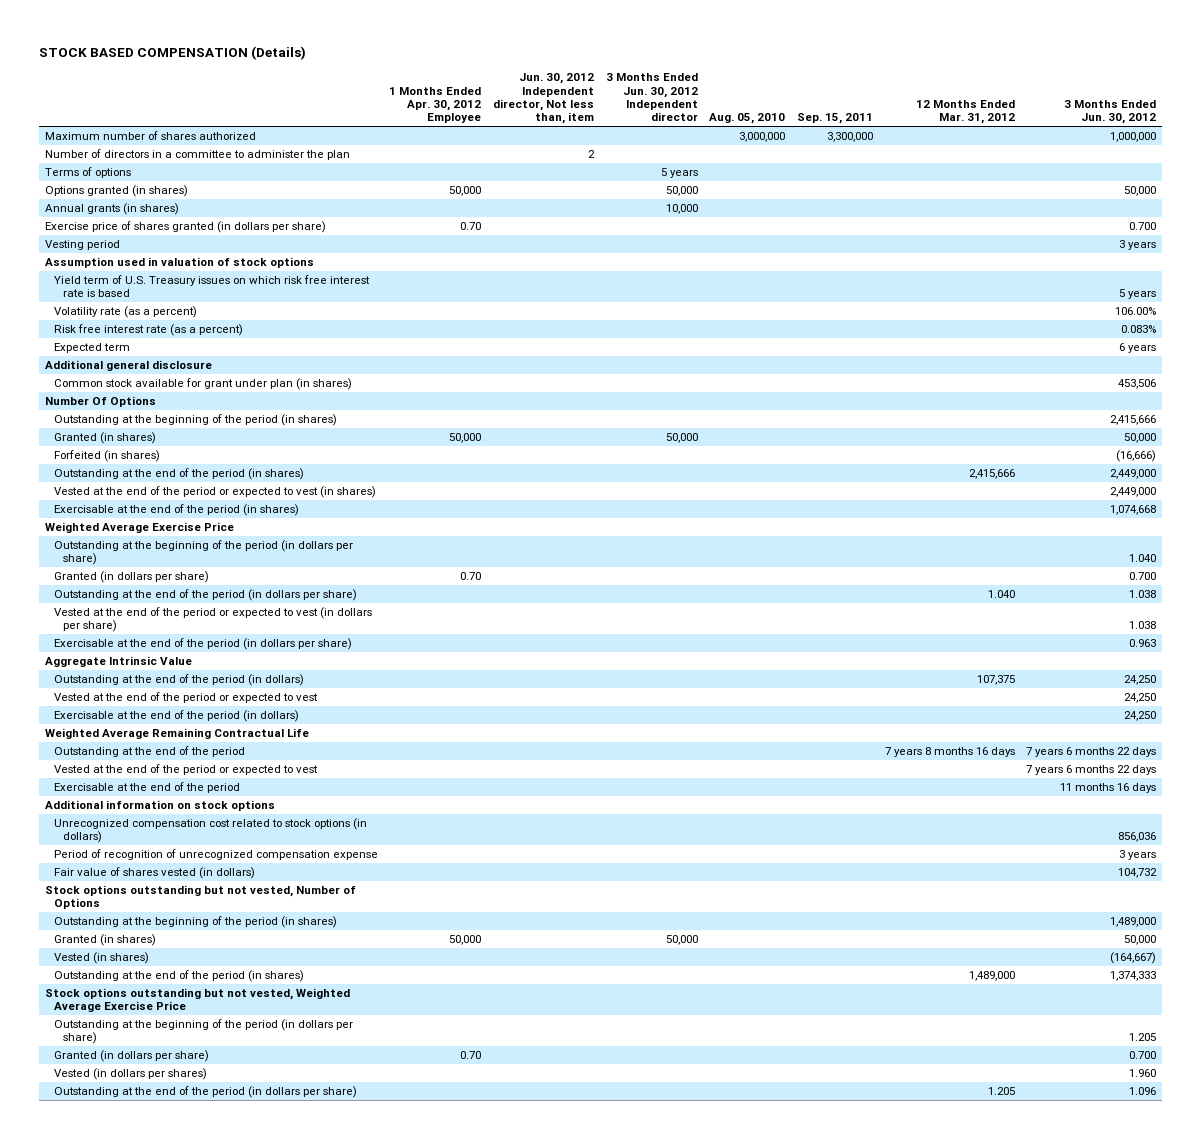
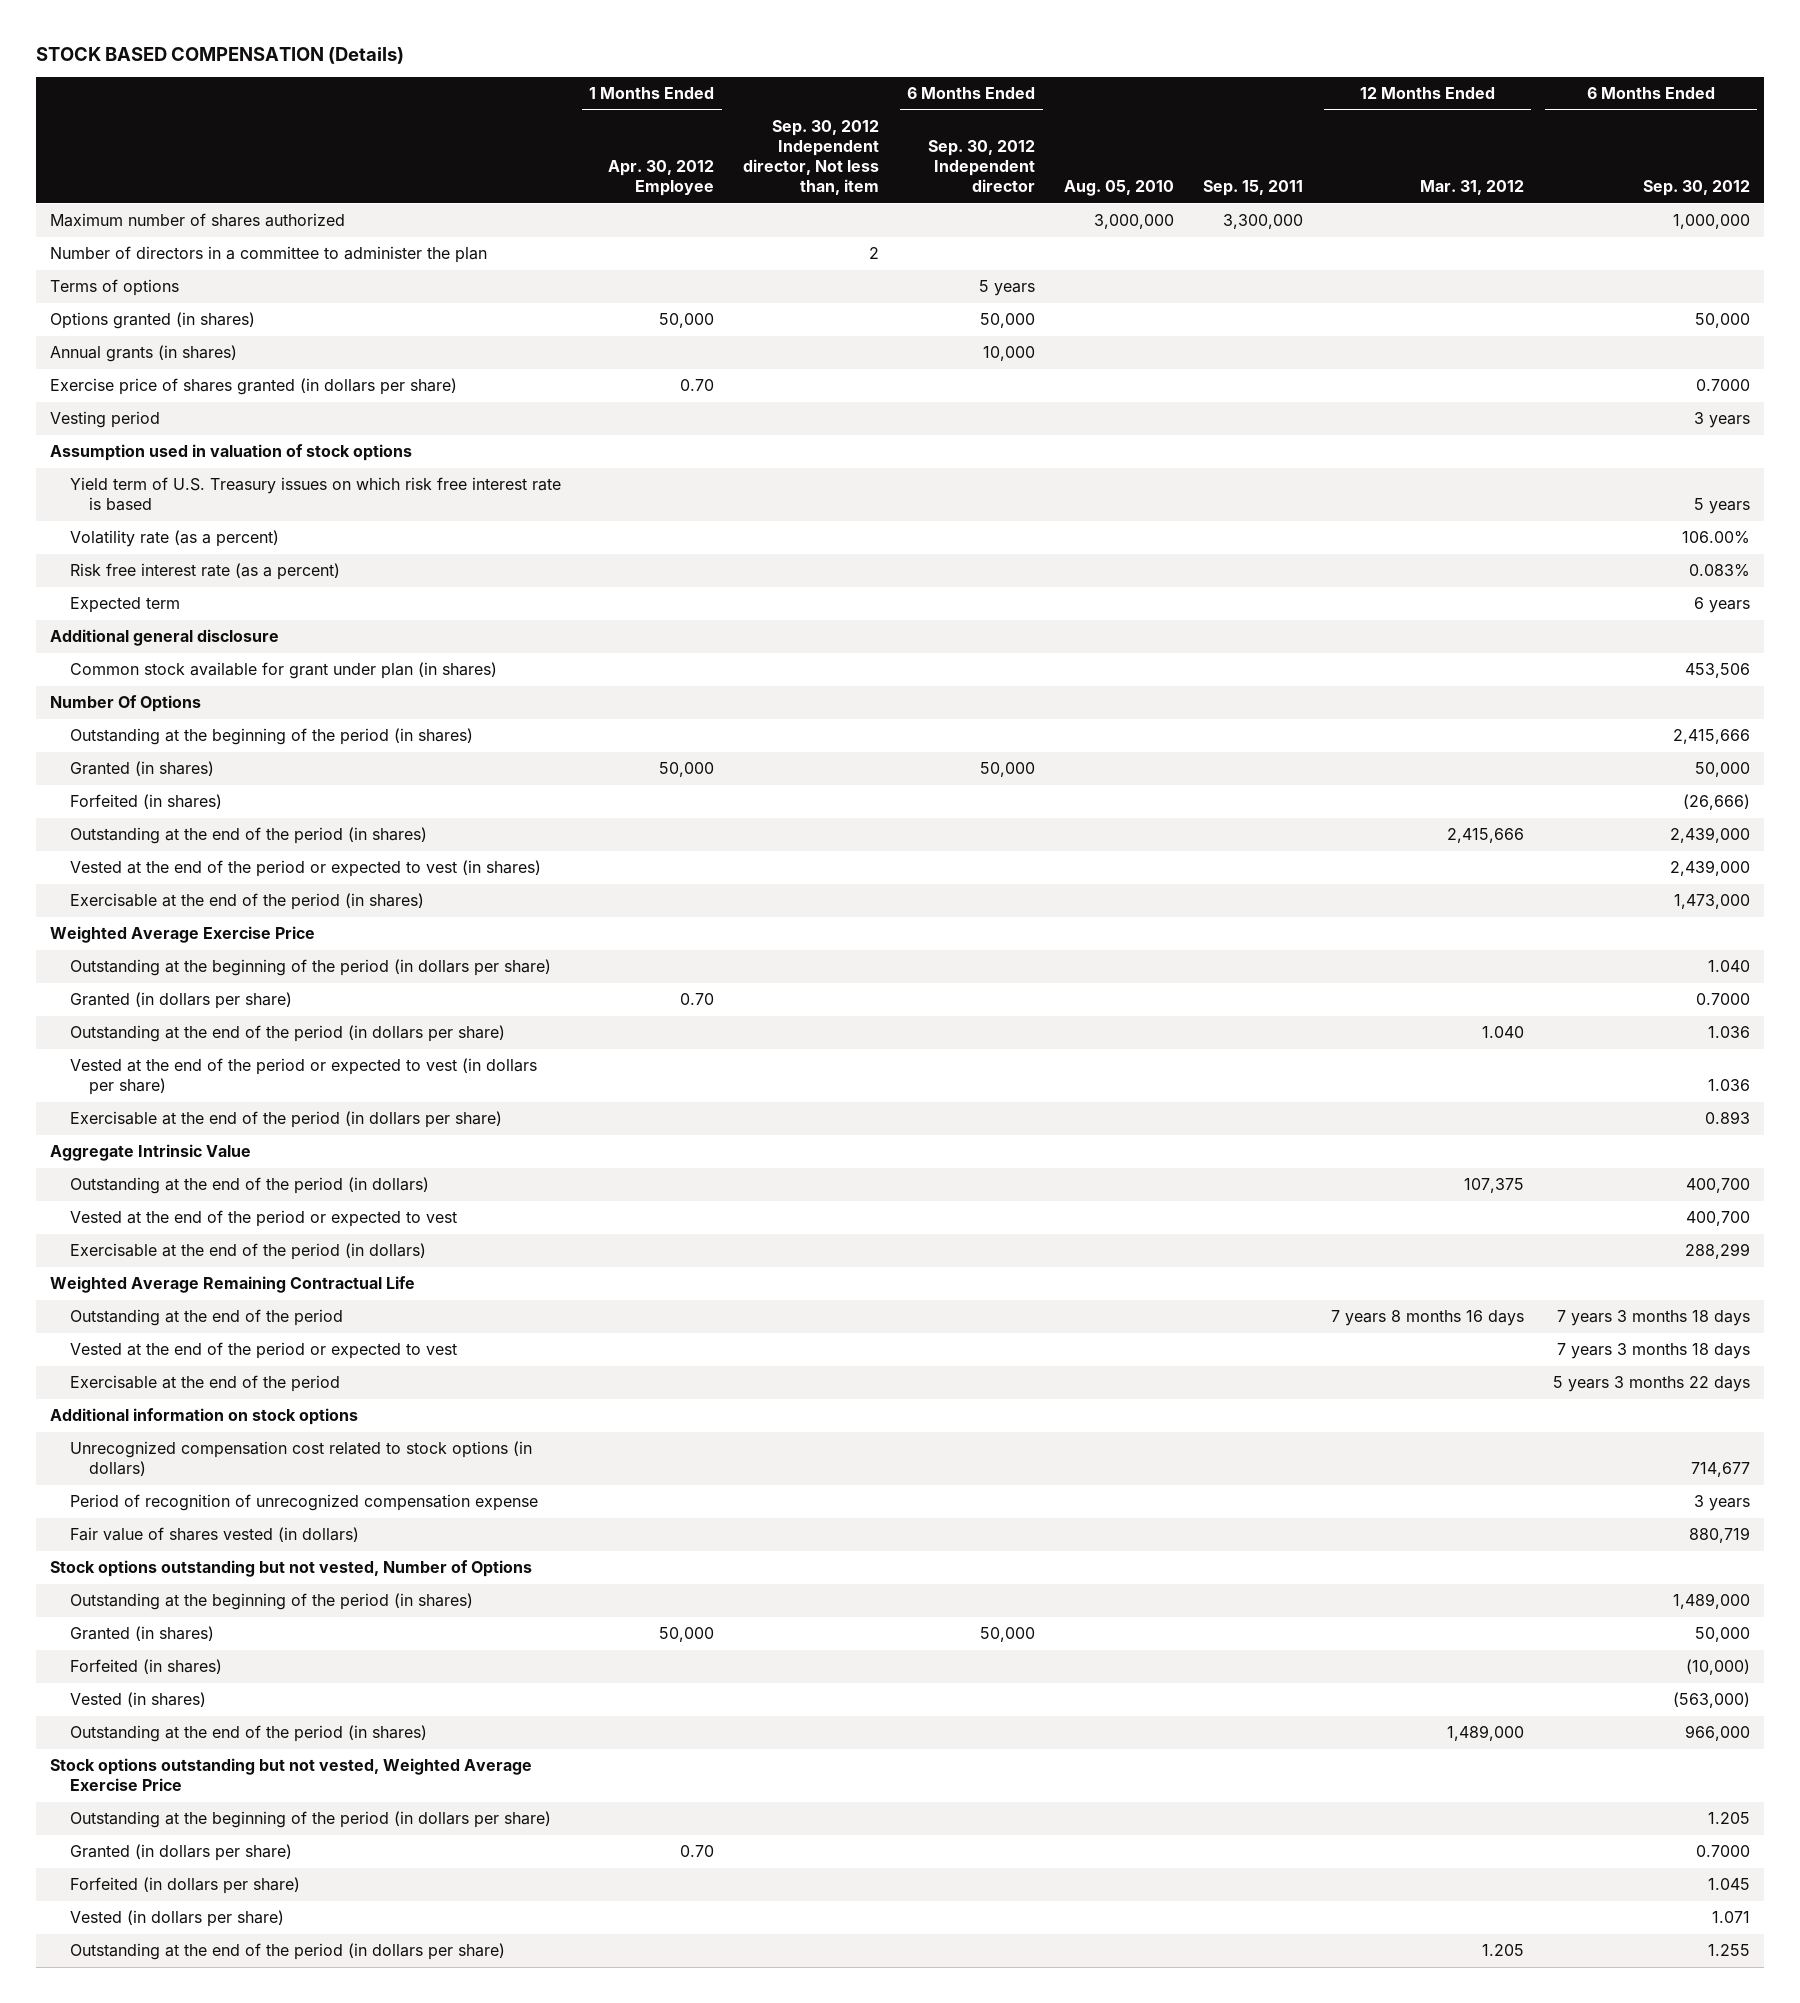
- | 1 Months Ended Apr. 30, 2012 Employee | Jun. 30, 2012 Independent director, Not less than, item | 3 Months Ended Jun. 30, 2012 Independent director | Aug. 05, 2010 | Sep. 15, 2011 | 12 Months Ended Mar. 31, 2012 | 3 Months Ended Jun. 30, 2012
+ | 1 Months Ended Apr. 30, 2012 Employee | Sep. 30, 2012 Independent director, Not less than, item | 6 Months Ended Sep. 30, 2012 Independent director | Aug. 05, 2010 | Sep. 15, 2011 | 12 Months Ended Mar. 31, 2012 | 6 Months Ended Sep. 30, 2012
+ Forfeited (in shares) | | | | | | | (10,000)
- Vested (in dollars per shares) | | | | | | | 1.960
+ Forfeited (in dollars per share) | | | | | | | 1.045
+ Vested (in dollars per share) | | | | | | | 1.071

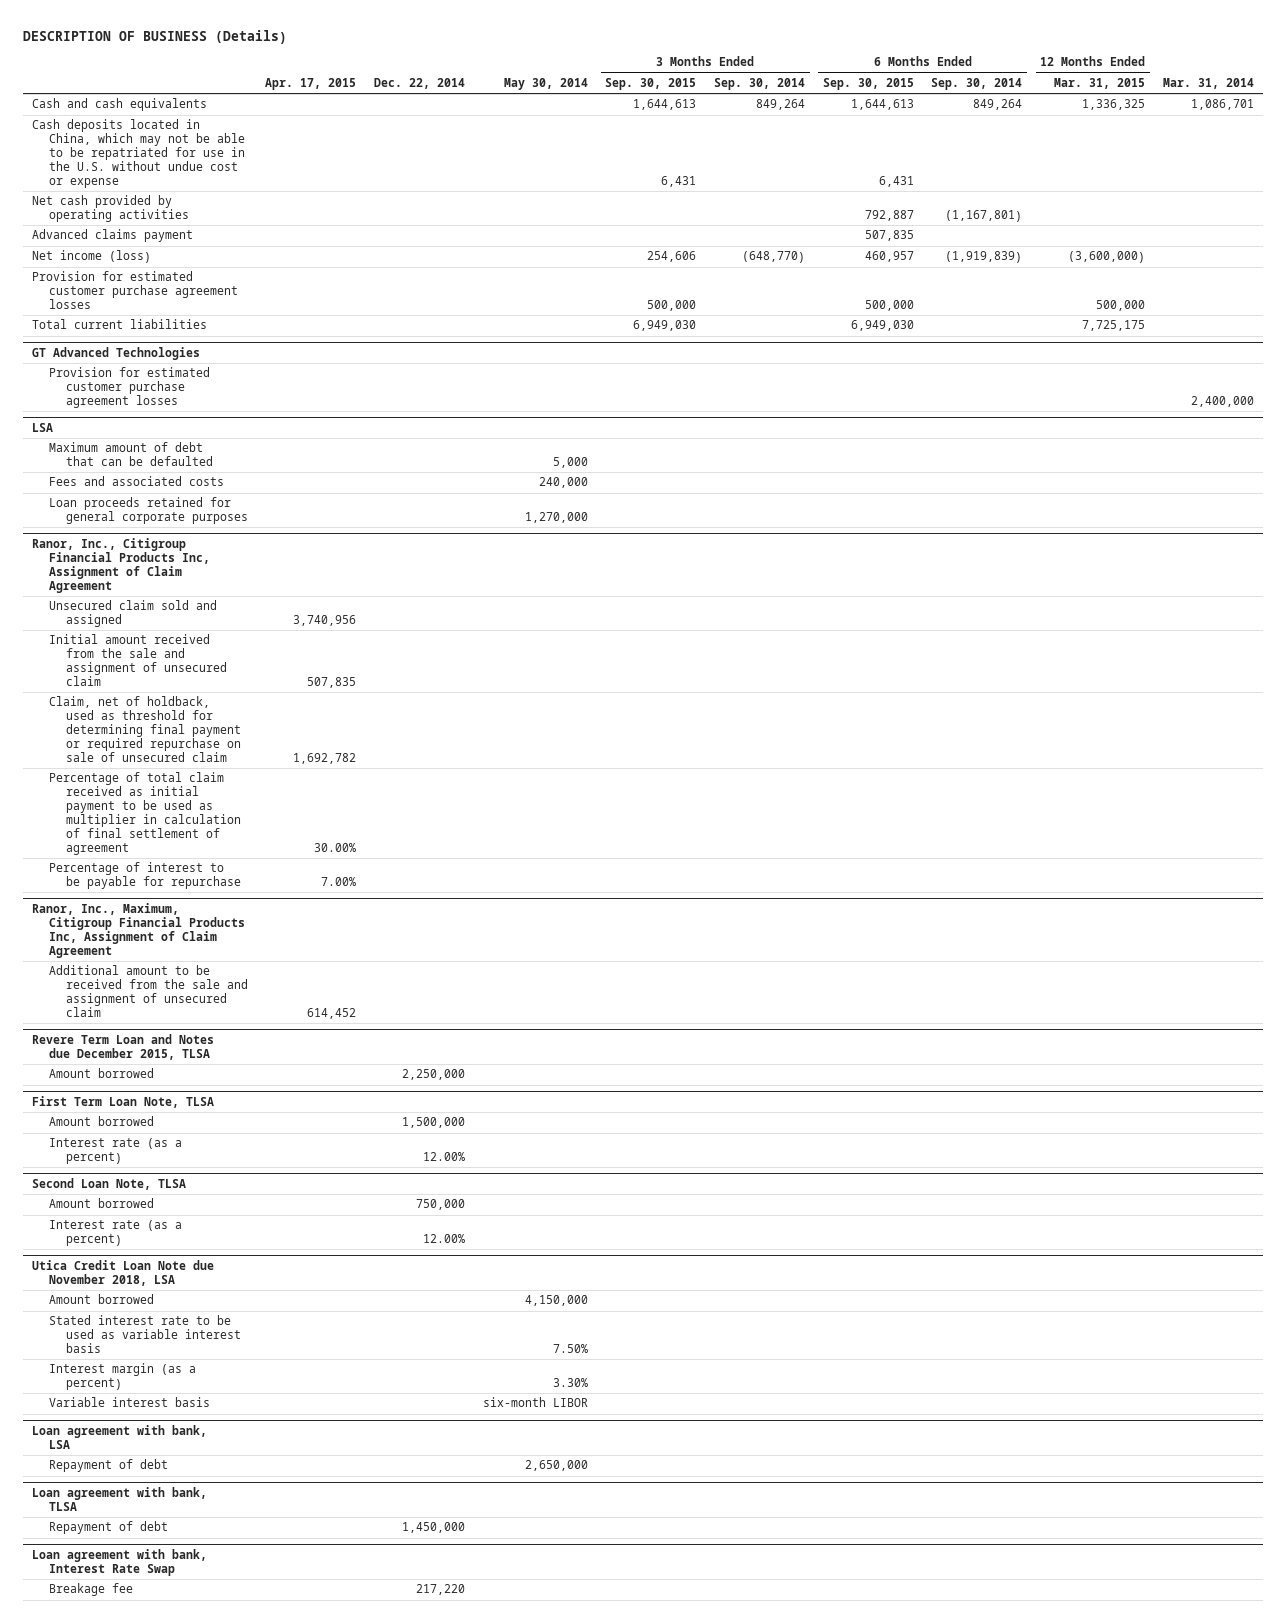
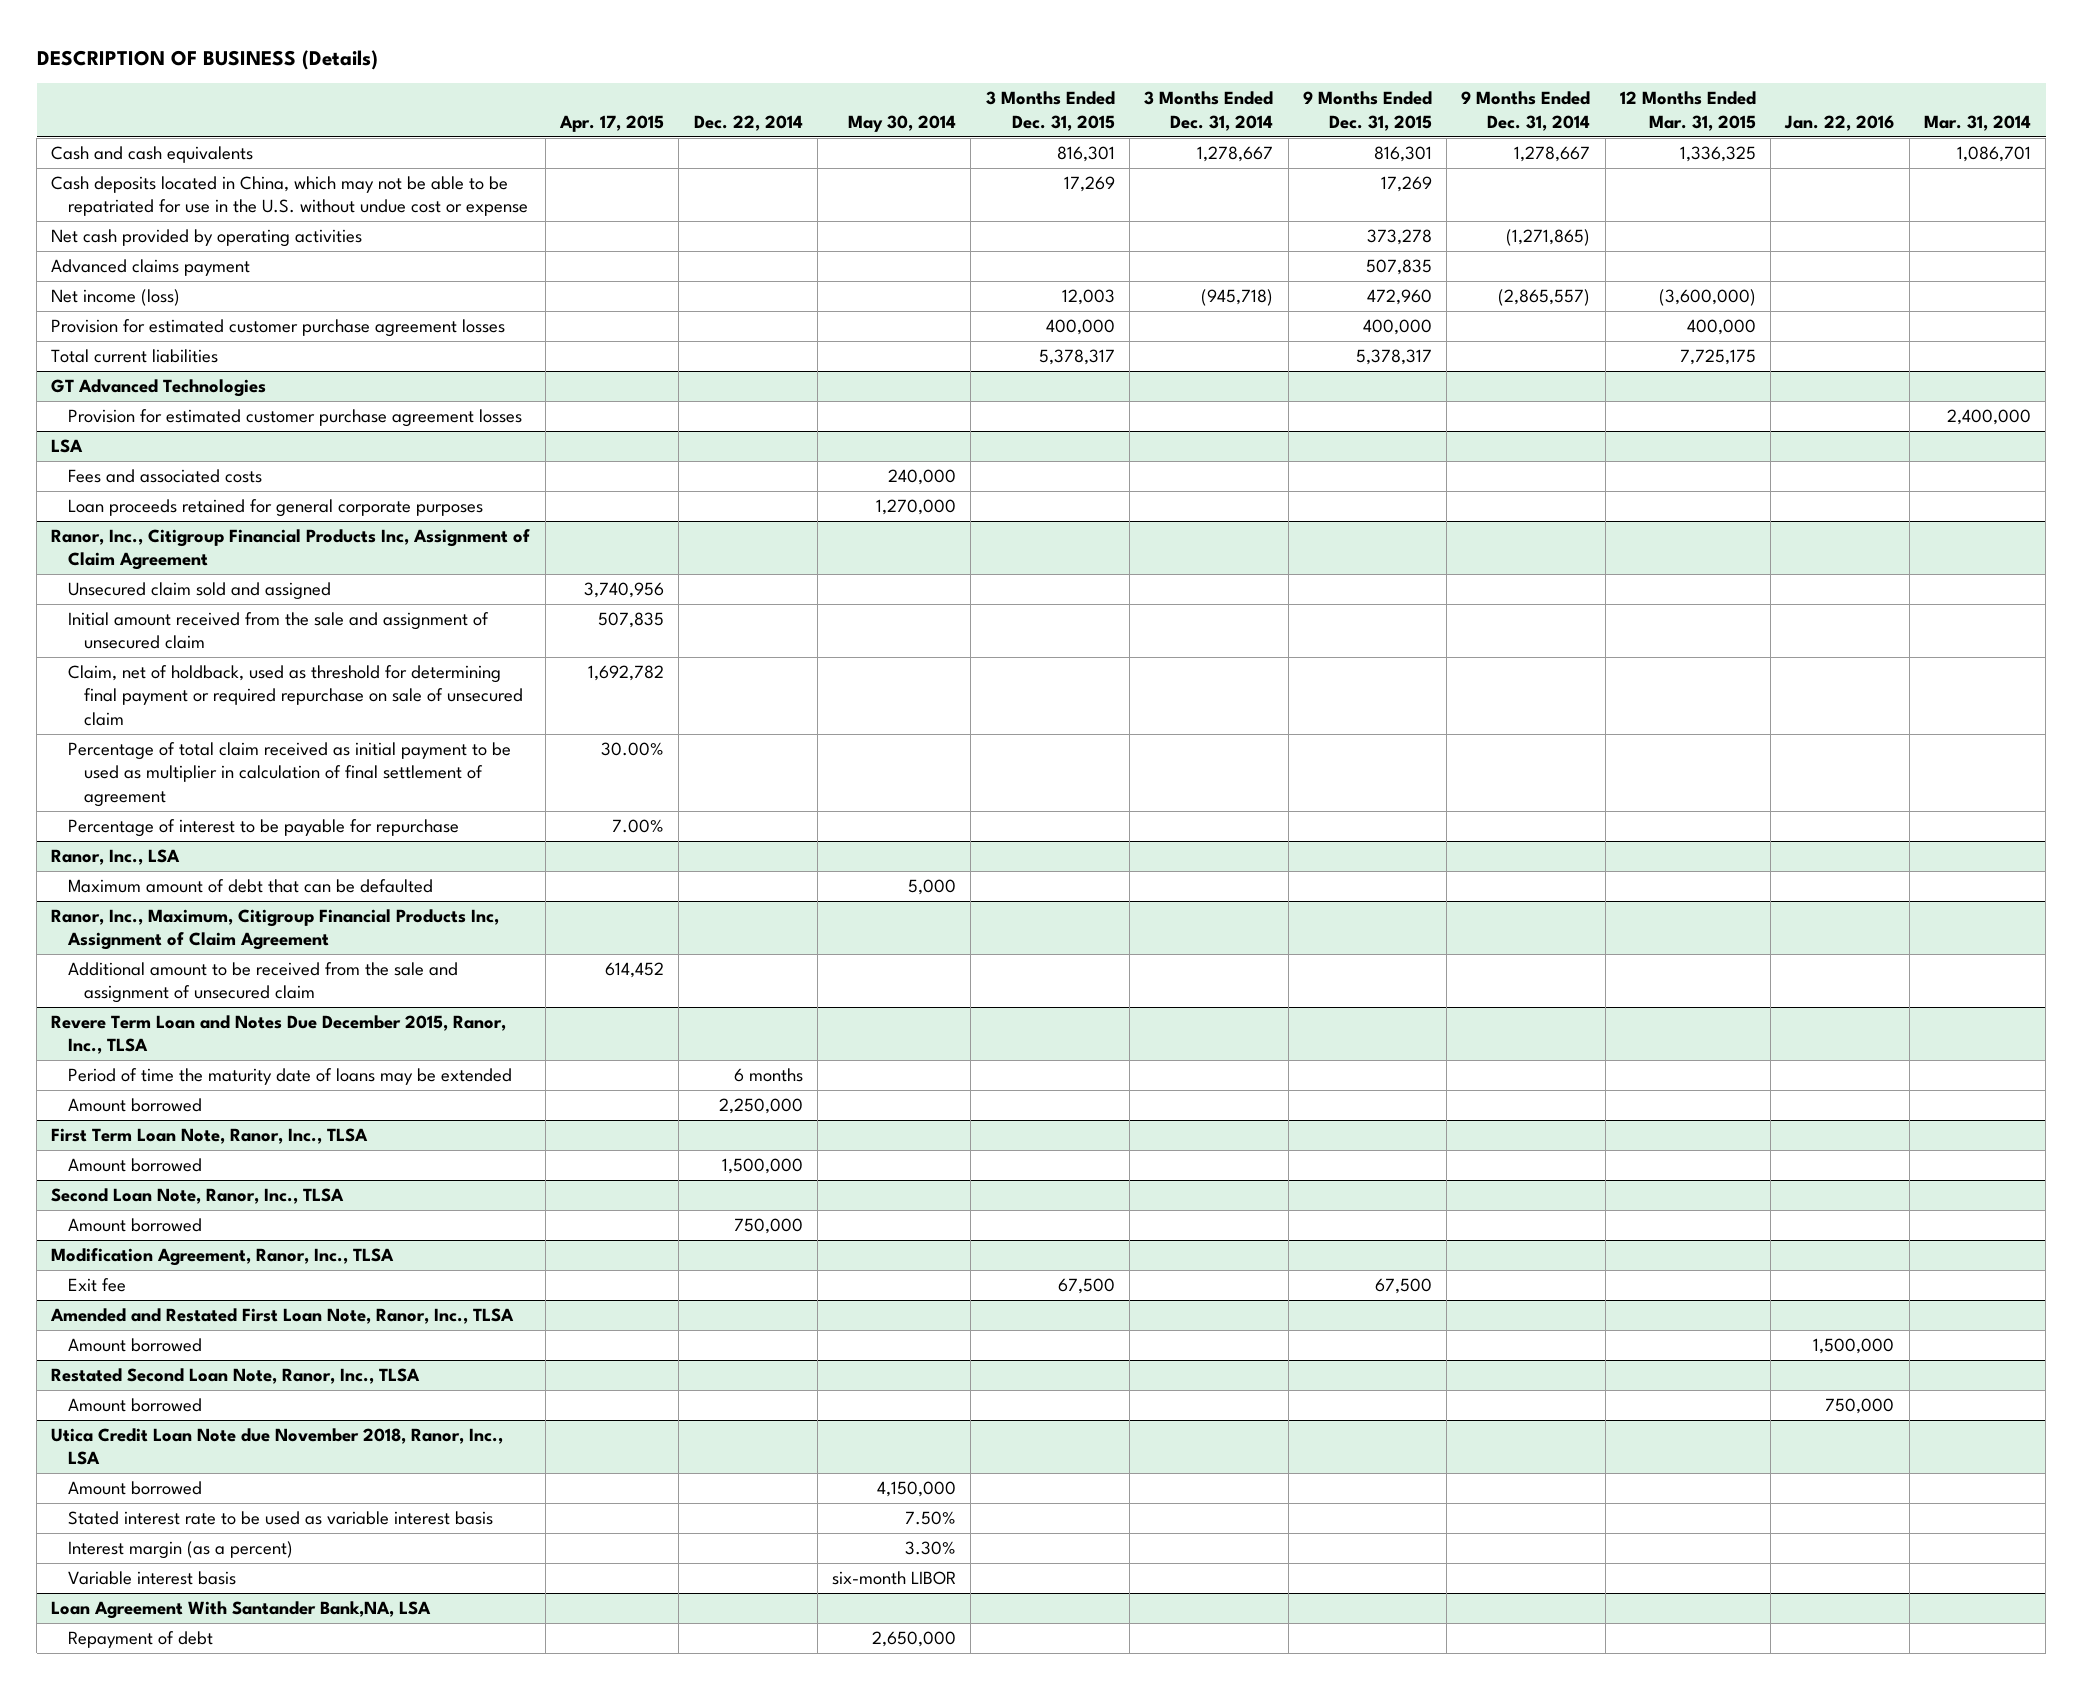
- | Apr. 17, 2015 | Dec. 22, 2014 | May 30, 2014 | 3 Months Ended Sep. 30, 2015 | 3 Months Ended Sep. 30, 2014 | 6 Months Ended Sep. 30, 2015 | 6 Months Ended Sep. 30, 2014 | 12 Months Ended Mar. 31, 2015 | Mar. 31, 2014
+ | Apr. 17, 2015 | Dec. 22, 2014 | May 30, 2014 | 3 Months Ended Dec. 31, 2015 | 3 Months Ended Dec. 31, 2014 | 9 Months Ended Dec. 31, 2015 | 9 Months Ended Dec. 31, 2014 | 12 Months Ended Mar. 31, 2015 | Jan. 22, 2016 | Mar. 31, 2014
- Provision for estimated customer purchase agreement losses | | | | 500,000 | | 500,000 | | 500,000 |
+ Provision for estimated customer purchase agreement losses | | | | 400,000 | | 400,000 | | 400,000 | |
@ LSA
- Maximum amount of debt that can be defaulted | | | 5,000 | | | | | |
+ Ranor, Inc., LSA
+ Maximum amount of debt that can be defaulted | | | 5,000 | | | | | | |
- Revere Term Loan and Notes due December 2015, TLSA
+ Revere Term Loan and Notes Due December 2015, Ranor, Inc., TLSA
+ Period of time the maturity date of loans may be extended | | 6 months | | | | | | | |
- First Term Loan Note, TLSA
+ First Term Loan Note, Ranor, Inc., TLSA
- Interest rate (as a percent) | | 12.00% | | | | | | |
- Second Loan Note, TLSA
+ Second Loan Note, Ranor, Inc., TLSA
- Interest rate (as a percent) | | 12.00% | | | | | | |
- Utica Credit Loan Note due November 2018, LSA
+ Modification Agreement, Ranor, Inc., TLSA
+ Exit fee | | | | 67,500 | | 67,500 | | | |
+ Amended and Restated First Loan Note, Ranor, Inc., TLSA
+ Amount borrowed | | | | | | | | | 1,500,000 |
+ Restated Second Loan Note, Ranor, Inc., TLSA
+ Amount borrowed | | | | | | | | | 750,000 |
+ Utica Credit Loan Note due November 2018, Ranor, Inc., LSA
- Loan agreement with bank, LSA
+ Loan Agreement With Santander Bank,NA, LSA
- Loan agreement with bank, TLSA
- Repayment of debt | | 1,450,000 | | | | | | |
- Loan agreement with bank, Interest Rate Swap
- Breakage fee | | 217,220 | | | | | | |

